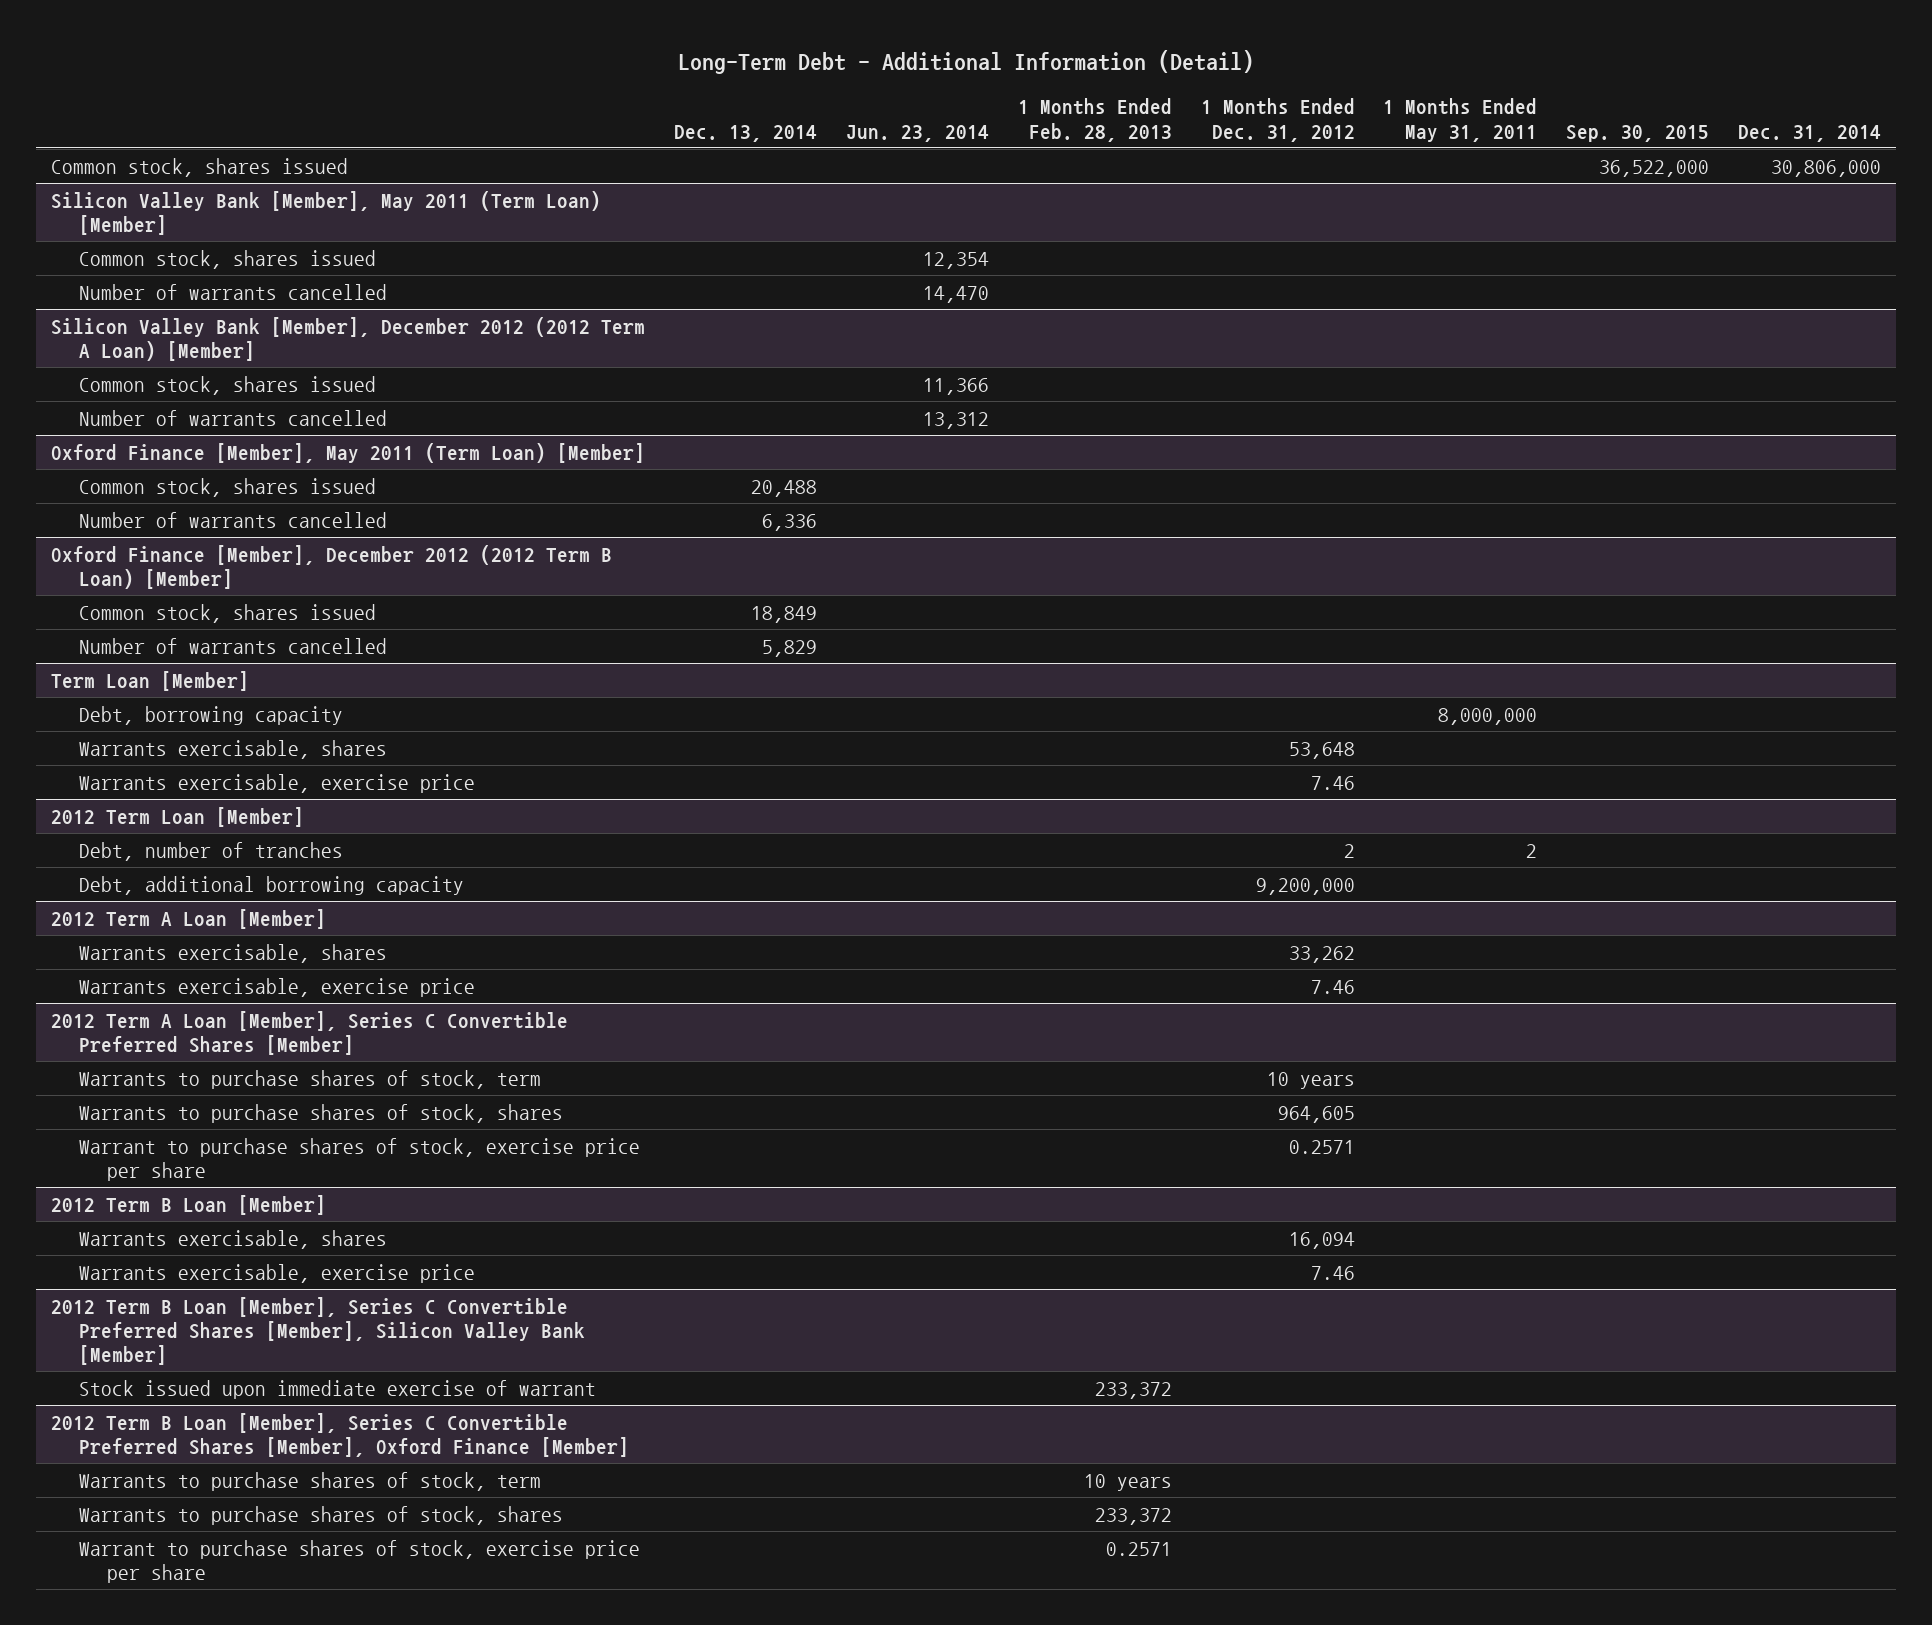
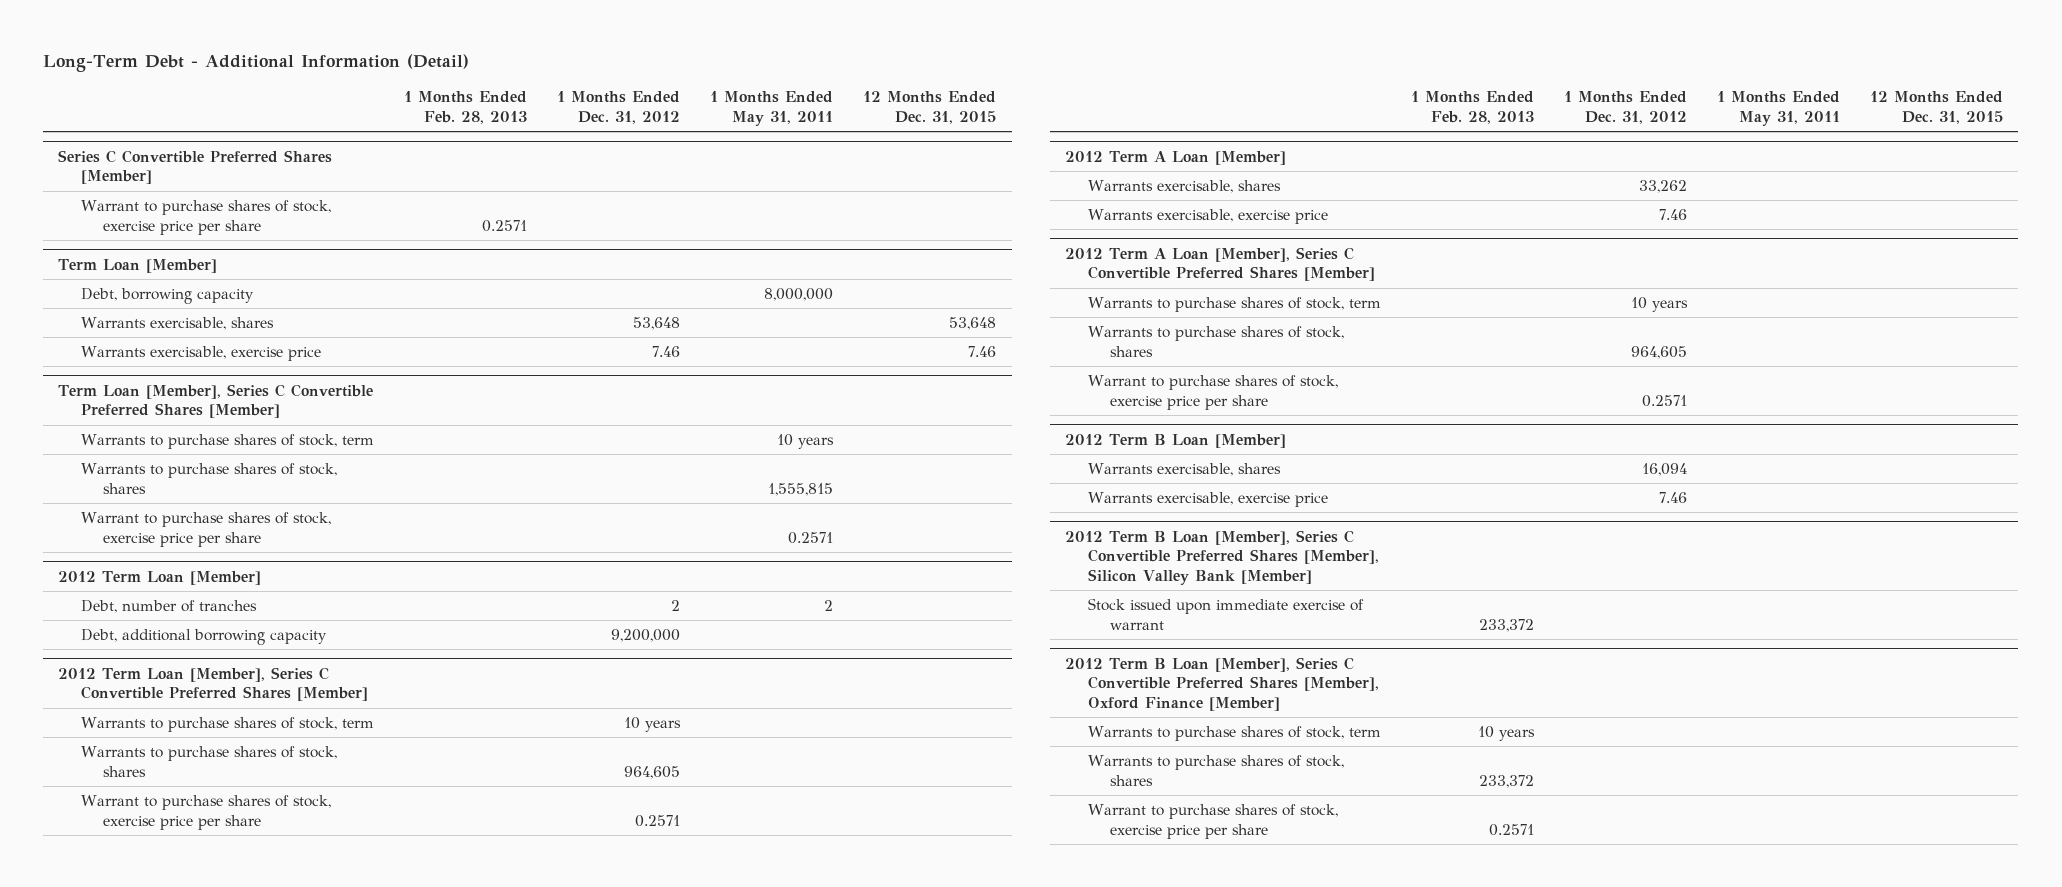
- | Dec. 13, 2014 | Jun. 23, 2014 | 1 Months Ended Feb. 28, 2013 | 1 Months Ended Dec. 31, 2012 | 1 Months Ended May 31, 2011 | Sep. 30, 2015 | Dec. 31, 2014
+ | 1 Months Ended Feb. 28, 2013 | 1 Months Ended Dec. 31, 2012 | 1 Months Ended May 31, 2011 | 12 Months Ended Dec. 31, 2015
- Common stock, shares issued | | | | | | 36,522,000 | 30,806,000
- Silicon Valley Bank [Member], May 2011 (Term Loan) [Member]
- Common stock, shares issued | | 12,354 | | | | |
- Number of warrants cancelled | | 14,470 | | | | |
- Silicon Valley Bank [Member], December 2012 (2012 Term A Loan) [Member]
- Common stock, shares issued | | 11,366 | | | | |
- Number of warrants cancelled | | 13,312 | | | | |
- Oxford Finance [Member], May 2011 (Term Loan) [Member]
- Common stock, shares issued | 20,488 | | | | | |
- Number of warrants cancelled | 6,336 | | | | | |
- Oxford Finance [Member], December 2012 (2012 Term B Loan) [Member]
- Common stock, shares issued | 18,849 | | | | | |
- Number of warrants cancelled | 5,829 | | | | | |
+ Series C Convertible Preferred Shares [Member]
+ Warrant to purchase shares of stock, exercise price per share | 0.2571 | | |
+ Term Loan [Member], Series C Convertible Preferred Shares [Member]
+ Warrants to purchase shares of stock, term | | | 10 years |
+ Warrants to purchase shares of stock, shares | | | 1,555,815 |
+ Warrant to purchase shares of stock, exercise price per share | | | 0.2571 |
+ 2012 Term Loan [Member], Series C Convertible Preferred Shares [Member]
+ Warrants to purchase shares of stock, term | | 10 years | |
+ Warrants to purchase shares of stock, shares | | 964,605 | |
+ Warrant to purchase shares of stock, exercise price per share | | 0.2571 | |

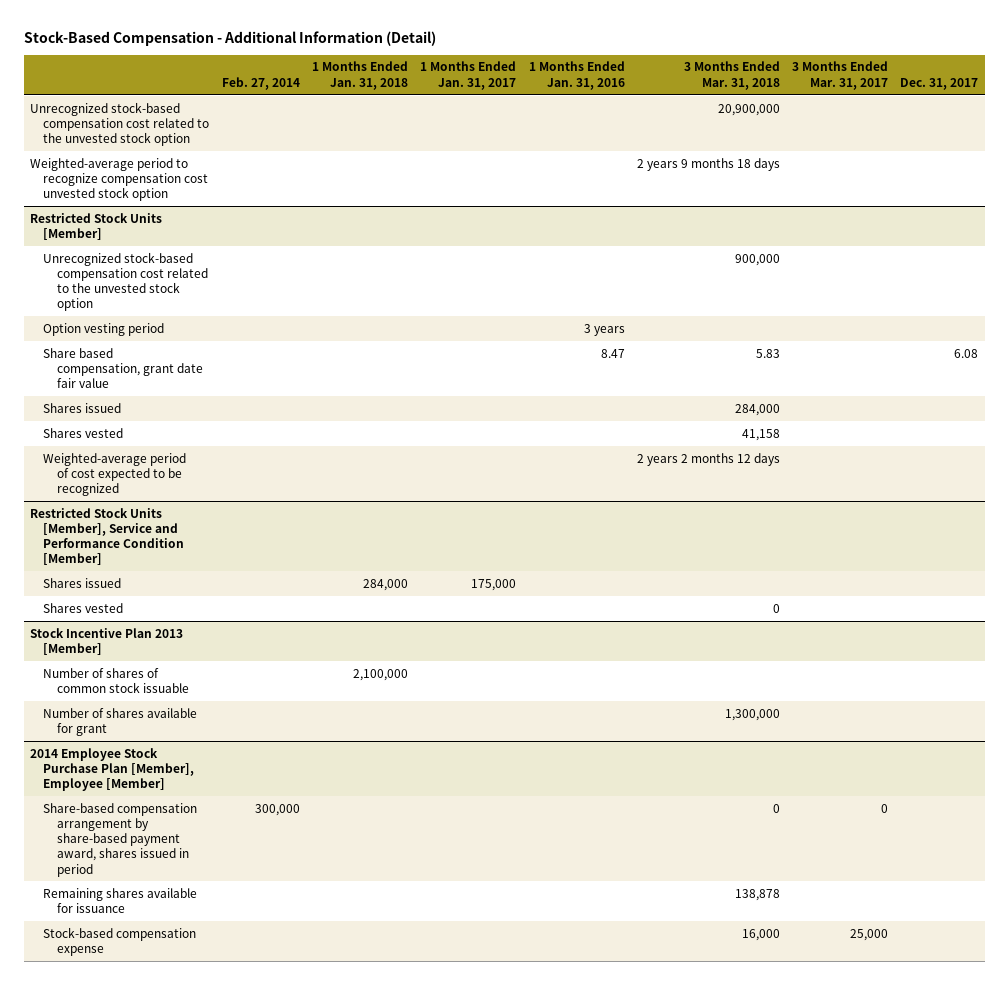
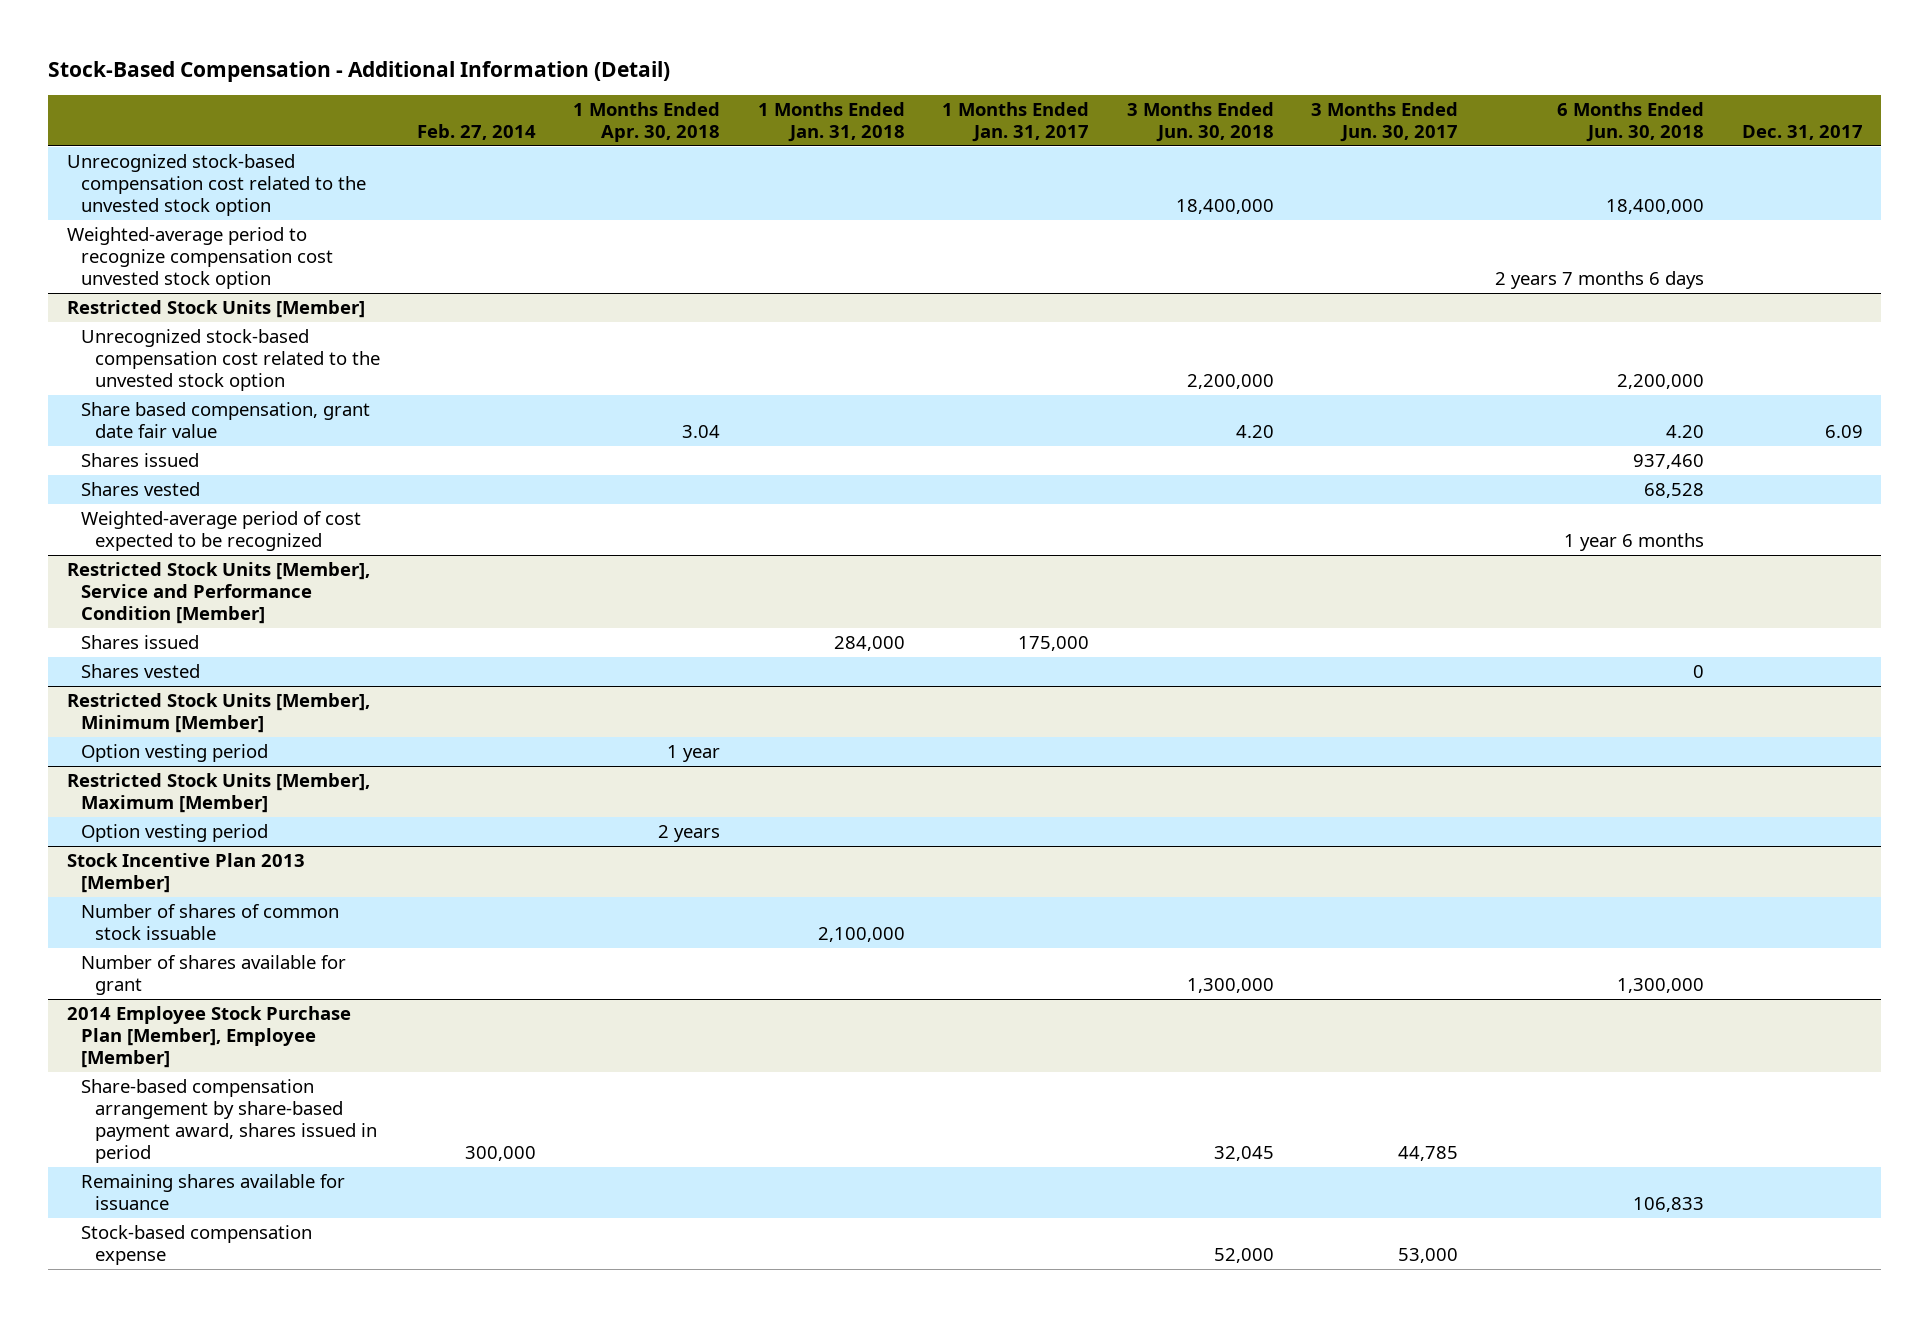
- | Feb. 27, 2014 | 1 Months Ended Jan. 31, 2018 | 1 Months Ended Jan. 31, 2017 | 1 Months Ended Jan. 31, 2016 | 3 Months Ended Mar. 31, 2018 | 3 Months Ended Mar. 31, 2017 | Dec. 31, 2017
+ | Feb. 27, 2014 | 1 Months Ended Apr. 30, 2018 | 1 Months Ended Jan. 31, 2018 | 1 Months Ended Jan. 31, 2017 | 3 Months Ended Jun. 30, 2018 | 3 Months Ended Jun. 30, 2017 | 6 Months Ended Jun. 30, 2018 | Dec. 31, 2017
@ Restricted Stock Units [Member]
- Option vesting period | | | | 3 years | | |
- Share based compensation, grant date fair value | | | | 8.47 | 5.83 | | 6.08
+ Share based compensation, grant date fair value | | 3.04 | | | 4.20 | | 4.20 | 6.09
+ Restricted Stock Units [Member], Minimum [Member]
+ Option vesting period | | 1 year | | | | | |
+ Restricted Stock Units [Member], Maximum [Member]
+ Option vesting period | | 2 years | | | | | |

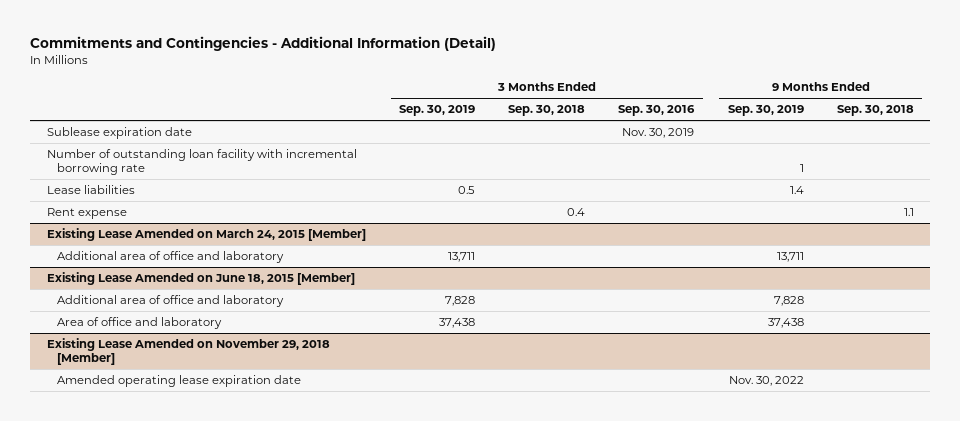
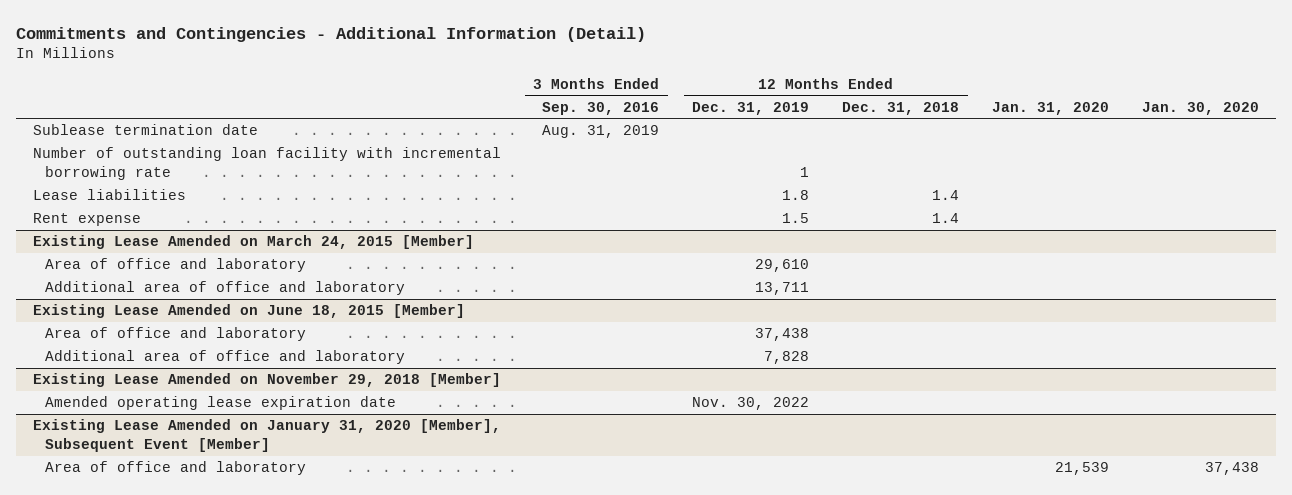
- | 3 Months Ended Sep. 30, 2019 | 3 Months Ended Sep. 30, 2018 | 3 Months Ended Sep. 30, 2016 | 9 Months Ended Sep. 30, 2019 | 9 Months Ended Sep. 30, 2018
+ | 3 Months Ended Sep. 30, 2016 | 12 Months Ended Dec. 31, 2019 | 12 Months Ended Dec. 31, 2018 | Jan. 31, 2020 | Jan. 30, 2020
- Sublease expiration date | | | Nov. 30, 2019 | |
+ Sublease termination date | Aug. 31, 2019 | | | |
@ Existing Lease Amended on March 24, 2015 [Member]
+ Area of office and laboratory | | 29,610 | | |
@ Existing Lease Amended on June 18, 2015 [Member]
moved down: Additional area of office and laboratory | | 7,828 | | |
+ Existing Lease Amended on January 31, 2020 [Member], Subsequent Event [Member]
+ Area of office and laboratory | | | | 21,539 | 37,438

